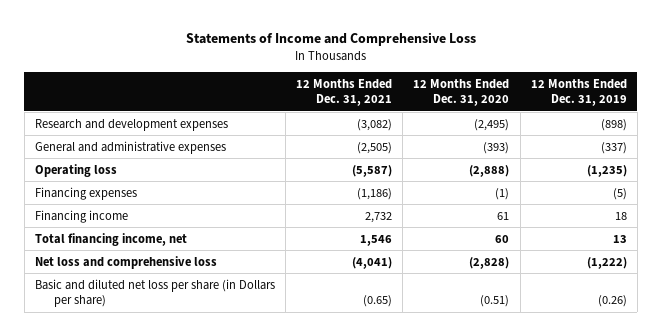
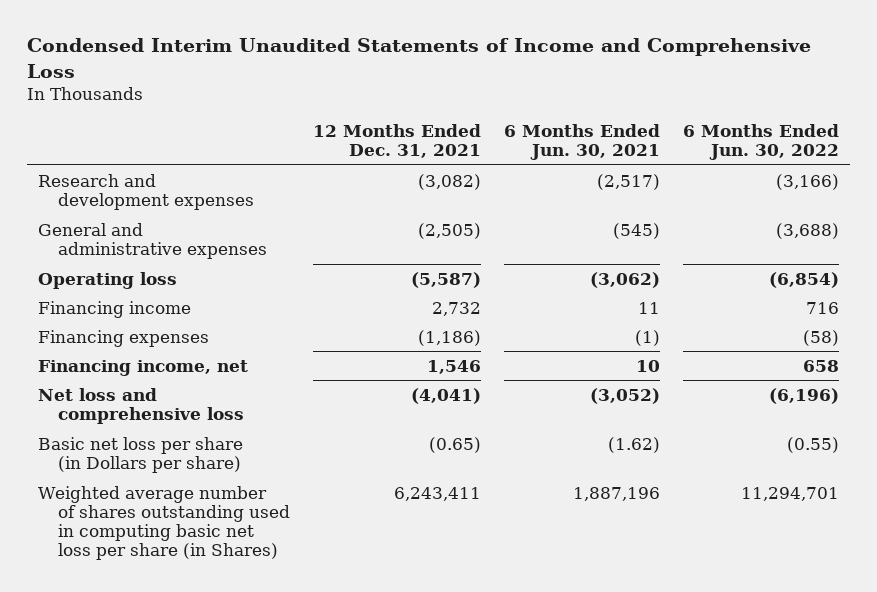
- Statements of Income and Comprehensive Loss
+ Condensed Interim Unaudited Statements of Income and Comprehensive Loss
- | 12 Months Ended Dec. 31, 2021 | 12 Months Ended Dec. 31, 2020 | 12 Months Ended Dec. 31, 2019
+ | 12 Months Ended Dec. 31, 2021 | 6 Months Ended Jun. 30, 2021 | 6 Months Ended Jun. 30, 2022
- Total financing income, net | 1,546 | 60 | 13
moved down: Financing expenses | (1,186) | (1) | (58)
+ Financing income, net | 1,546 | 10 | 658
- Basic and diluted net loss per share (in Dollars per share) | (0.65) | (0.51) | (0.26)
+ Basic net loss per share (in Dollars per share) | (0.65) | (1.62) | (0.55)
+ Weighted average number of shares outstanding used in computing basic net loss per share (in Shares) | 6,243,411 | 1,887,196 | 11,294,701

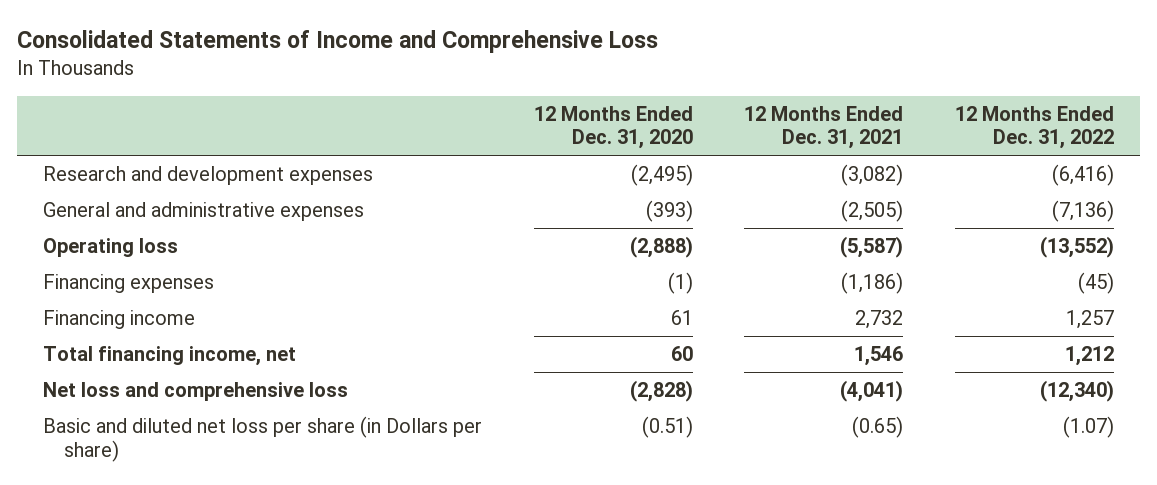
- Condensed Interim Unaudited Statements of Income and Comprehensive Loss
+ Consolidated Statements of Income and Comprehensive Loss
- | 12 Months Ended Dec. 31, 2021 | 6 Months Ended Jun. 30, 2021 | 6 Months Ended Jun. 30, 2022
+ | 12 Months Ended Dec. 31, 2020 | 12 Months Ended Dec. 31, 2021 | 12 Months Ended Dec. 31, 2022
- Financing income, net | 1,546 | 10 | 658
moved down: Financing income | 61 | 2,732 | 1,257
+ Total financing income, net | 60 | 1,546 | 1,212
- Basic net loss per share (in Dollars per share) | (0.65) | (1.62) | (0.55)
- Weighted average number of shares outstanding used in computing basic net loss per share (in Shares) | 6,243,411 | 1,887,196 | 11,294,701
+ Basic and diluted net loss per share (in Dollars per share) | (0.51) | (0.65) | (1.07)

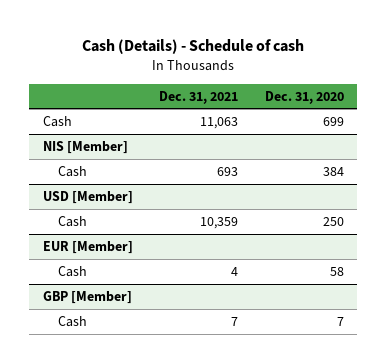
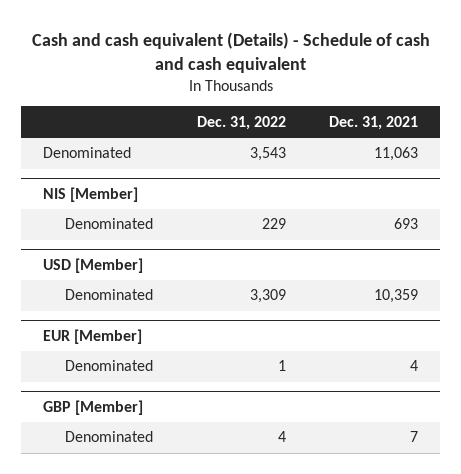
- Cash (Details) - Schedule of cash
+ Cash and cash equivalent (Details) - Schedule of cash and cash equivalent
- | Dec. 31, 2021 | Dec. 31, 2020
+ | Dec. 31, 2022 | Dec. 31, 2021
- Cash | 11,063 | 699
+ Denominated | 3,543 | 11,063
@ NIS [Member]
- Cash | 693 | 384
+ Denominated | 229 | 693
@ USD [Member]
- Cash | 10,359 | 250
+ Denominated | 3,309 | 10,359
@ EUR [Member]
- Cash | 4 | 58
+ Denominated | 1 | 4
@ GBP [Member]
- Cash | 7 | 7
+ Denominated | 4 | 7

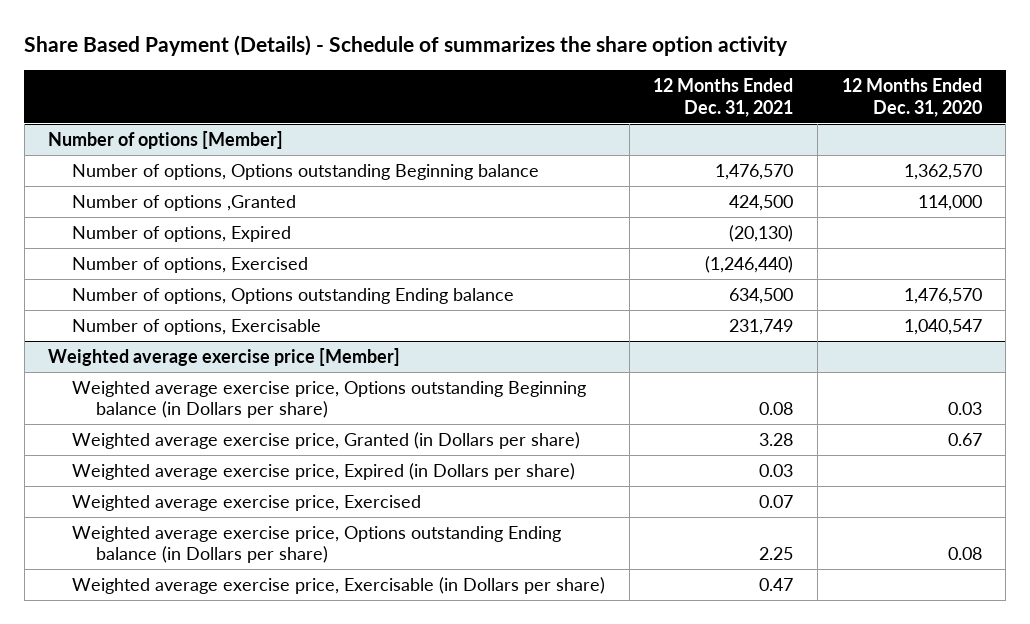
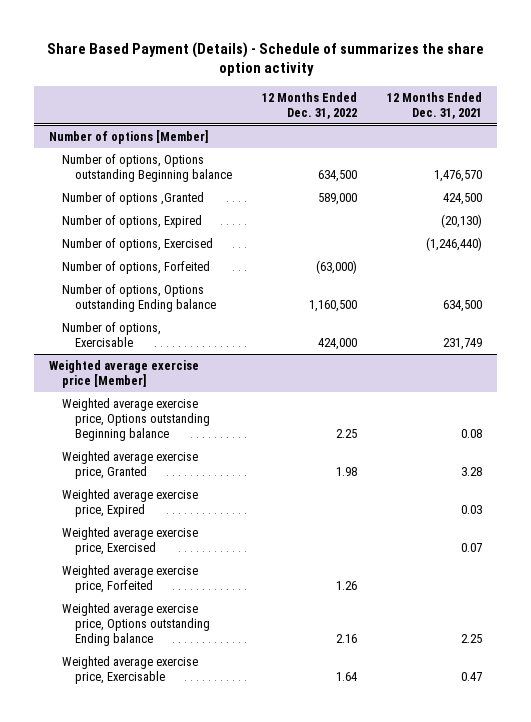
- | 12 Months Ended Dec. 31, 2021 | 12 Months Ended Dec. 31, 2020
+ | 12 Months Ended Dec. 31, 2022 | 12 Months Ended Dec. 31, 2021
@ Number of options [Member]
+ Number of options, Forfeited | (63,000) |
@ Weighted average exercise price [Member]
- Weighted average exercise price, Options outstanding Beginning balance (in Dollars per share) | 0.08 | 0.03
- Weighted average exercise price, Granted (in Dollars per share) | 3.28 | 0.67
- Weighted average exercise price, Expired (in Dollars per share) | 0.03 |
+ Weighted average exercise price, Options outstanding Beginning balance | 2.25 | 0.08
+ Weighted average exercise price, Granted | 1.98 | 3.28
+ Weighted average exercise price, Expired | | 0.03
- Weighted average exercise price, Options outstanding Ending balance (in Dollars per share) | 2.25 | 0.08
- Weighted average exercise price, Exercisable (in Dollars per share) | 0.47 |
+ Weighted average exercise price, Forfeited | 1.26 |
+ Weighted average exercise price, Options outstanding Ending balance | 2.16 | 2.25
+ Weighted average exercise price, Exercisable | 1.64 | 0.47

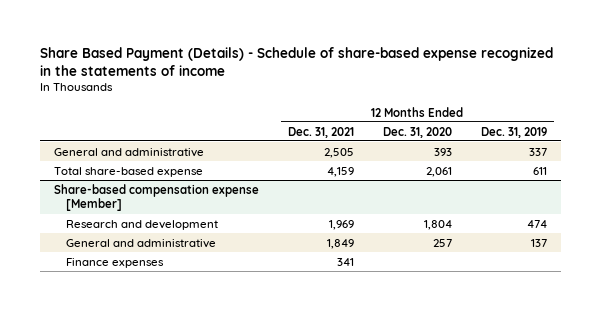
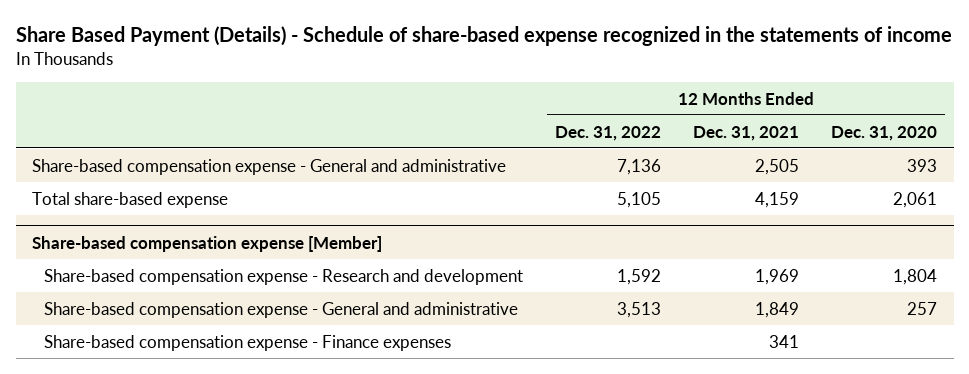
- | 12 Months Ended Dec. 31, 2021 | 12 Months Ended Dec. 31, 2020 | 12 Months Ended Dec. 31, 2019
+ | 12 Months Ended Dec. 31, 2022 | 12 Months Ended Dec. 31, 2021 | 12 Months Ended Dec. 31, 2020
- General and administrative | 2,505 | 393 | 337
+ Share-based compensation expense - General and administrative | 7,136 | 2,505 | 393
@ Share-based compensation expense [Member]
- Research and development | 1,969 | 1,804 | 474
- General and administrative | 1,849 | 257 | 137
- Finance expenses | 341 | |
+ Share-based compensation expense - Research and development | 1,592 | 1,969 | 1,804
+ Share-based compensation expense - General and administrative | 3,513 | 1,849 | 257
+ Share-based compensation expense - Finance expenses | | 341 |

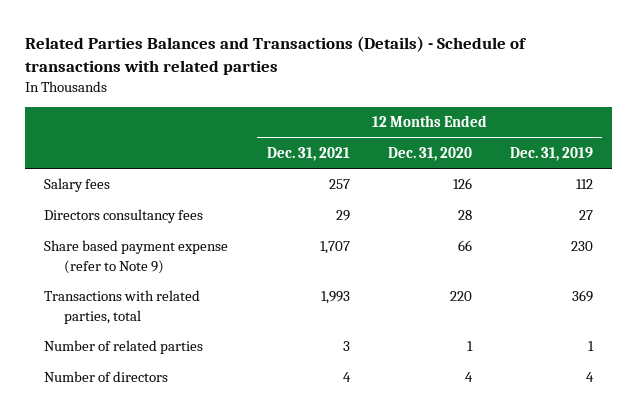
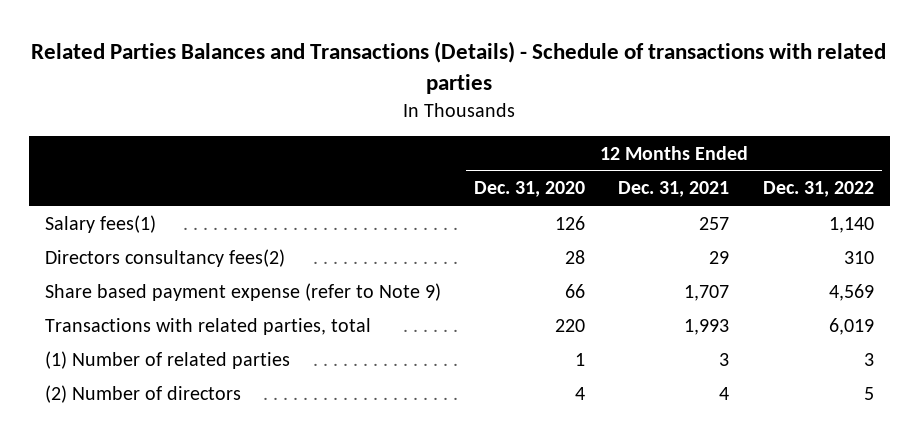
- | 12 Months Ended Dec. 31, 2021 | 12 Months Ended Dec. 31, 2020 | 12 Months Ended Dec. 31, 2019
+ | 12 Months Ended Dec. 31, 2020 | 12 Months Ended Dec. 31, 2021 | 12 Months Ended Dec. 31, 2022
- Salary fees | 257 | 126 | 112
- Directors consultancy fees | 29 | 28 | 27
+ Salary fees(1) | 126 | 257 | 1,140
+ Directors consultancy fees(2) | 28 | 29 | 310
- Number of related parties | 3 | 1 | 1
- Number of directors | 4 | 4 | 4
+ (1) Number of related parties | 1 | 3 | 3
+ (2) Number of directors | 4 | 4 | 5

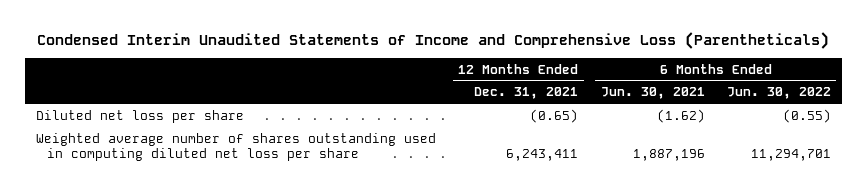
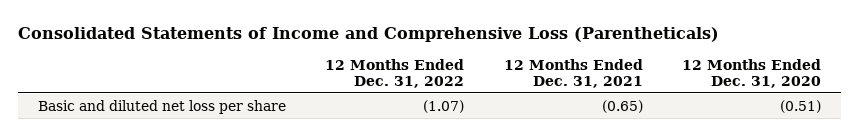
- Condensed Interim Unaudited Statements of Income and Comprehensive Loss (Parentheticals)
+ Consolidated Statements of Income and Comprehensive Loss (Parentheticals)
- | 12 Months Ended Dec. 31, 2021 | 6 Months Ended Jun. 30, 2021 | 6 Months Ended Jun. 30, 2022
+ | 12 Months Ended Dec. 31, 2022 | 12 Months Ended Dec. 31, 2021 | 12 Months Ended Dec. 31, 2020
- Diluted net loss per share | (0.65) | (1.62) | (0.55)
- Weighted average number of shares outstanding used in computing diluted net loss per share | 6,243,411 | 1,887,196 | 11,294,701
+ Basic and diluted net loss per share | (1.07) | (0.65) | (0.51)

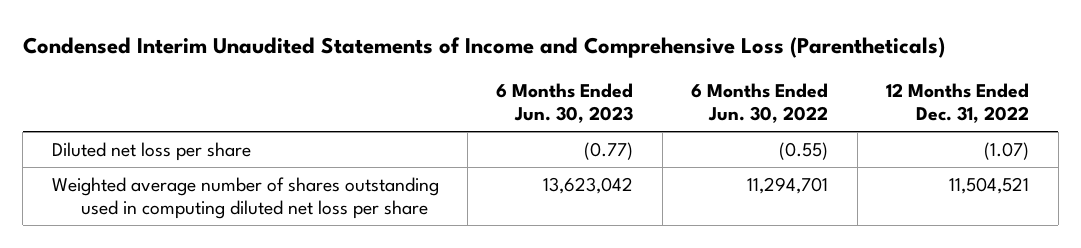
- Consolidated Statements of Income and Comprehensive Loss (Parentheticals)
+ Condensed Interim Unaudited Statements of Income and Comprehensive Loss (Parentheticals)
- | 12 Months Ended Dec. 31, 2022 | 12 Months Ended Dec. 31, 2021 | 12 Months Ended Dec. 31, 2020
+ | 6 Months Ended Jun. 30, 2023 | 6 Months Ended Jun. 30, 2022 | 12 Months Ended Dec. 31, 2022
- Basic and diluted net loss per share | (1.07) | (0.65) | (0.51)
+ Diluted net loss per share | (0.77) | (0.55) | (1.07)
+ Weighted average number of shares outstanding used in computing diluted net loss per share | 13,623,042 | 11,294,701 | 11,504,521

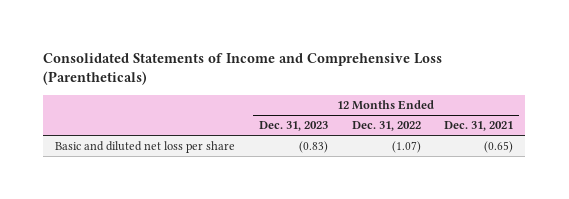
- Condensed Interim Unaudited Statements of Income and Comprehensive Loss (Parentheticals)
+ Consolidated Statements of Income and Comprehensive Loss (Parentheticals)
- | 6 Months Ended Jun. 30, 2023 | 6 Months Ended Jun. 30, 2022 | 12 Months Ended Dec. 31, 2022
+ | 12 Months Ended Dec. 31, 2023 | 12 Months Ended Dec. 31, 2022 | 12 Months Ended Dec. 31, 2021
- Diluted net loss per share | (0.77) | (0.55) | (1.07)
- Weighted average number of shares outstanding used in computing diluted net loss per share | 13,623,042 | 11,294,701 | 11,504,521
+ Basic and diluted net loss per share | (0.83) | (1.07) | (0.65)

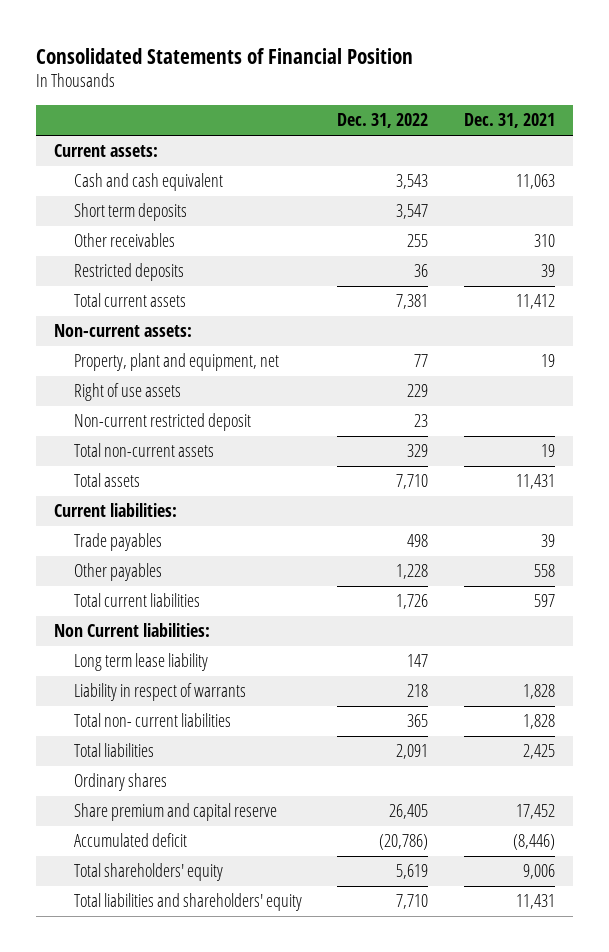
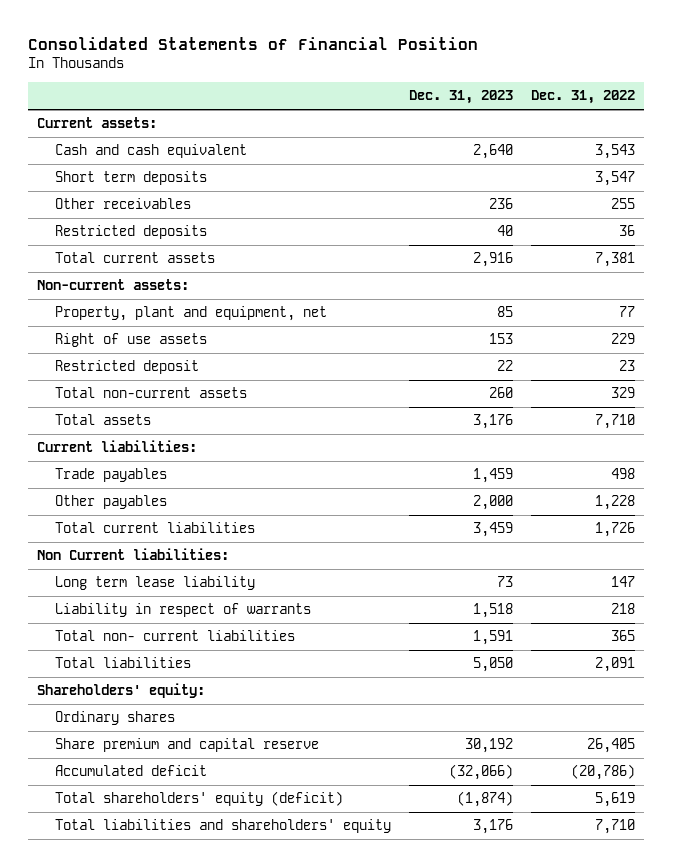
- | Dec. 31, 2022 | Dec. 31, 2021
+ | Dec. 31, 2023 | Dec. 31, 2022
- Non-current restricted deposit | 23 |
+ Restricted deposit | 22 | 23
+ Shareholders' equity:
- Total shareholders' equity | 5,619 | 9,006
+ Total shareholders' equity (deficit) | (1,874) | 5,619

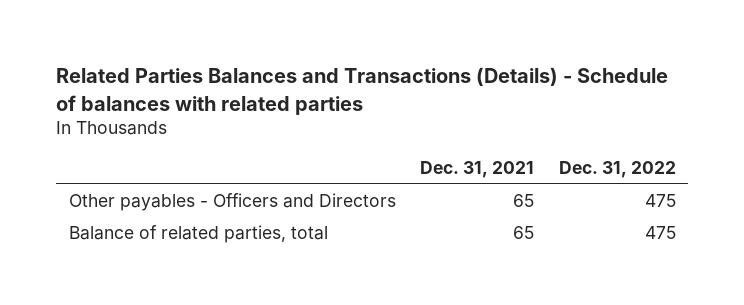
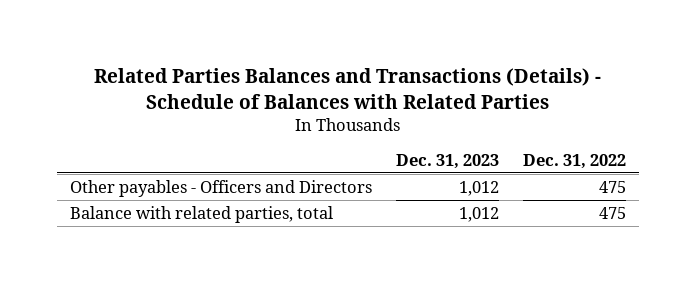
- Related Parties Balances and Transactions (Details) - Schedule of balances with related parties
+ Related Parties Balances and Transactions (Details) - Schedule of Balances with Related Parties
- | Dec. 31, 2021 | Dec. 31, 2022
+ | Dec. 31, 2023 | Dec. 31, 2022
- Balance of related parties, total | 65 | 475
+ Balance with related parties, total | 1,012 | 475

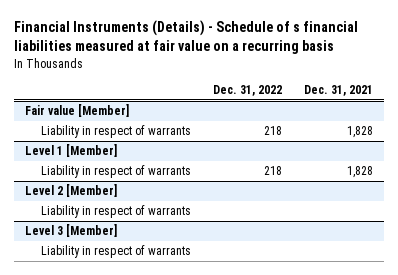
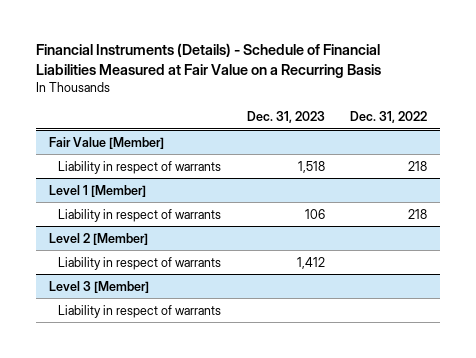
- Financial Instruments (Details) - Schedule of s financial liabilities measured at fair value on a recurring basis
+ Financial Instruments (Details) - Schedule of Financial Liabilities Measured at Fair Value on a Recurring Basis
- | Dec. 31, 2022 | Dec. 31, 2021
+ | Dec. 31, 2023 | Dec. 31, 2022
- Fair value [Member]
+ Fair Value [Member]

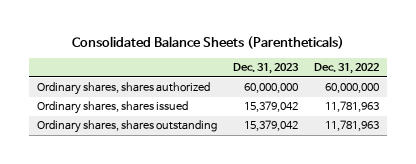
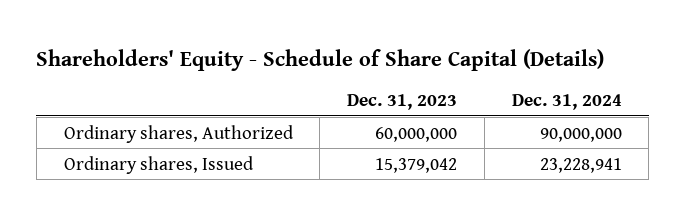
- Consolidated Balance Sheets (Parentheticals)
+ Shareholders' Equity - Schedule of Share Capital (Details)
- | Dec. 31, 2023 | Dec. 31, 2022
+ | Dec. 31, 2023 | Dec. 31, 2024
- Ordinary shares, shares authorized | 60,000,000 | 60,000,000
- Ordinary shares, shares issued | 15,379,042 | 11,781,963
- Ordinary shares, shares outstanding | 15,379,042 | 11,781,963
+ Ordinary shares, Authorized | 60,000,000 | 90,000,000
+ Ordinary shares, Issued | 15,379,042 | 23,228,941

